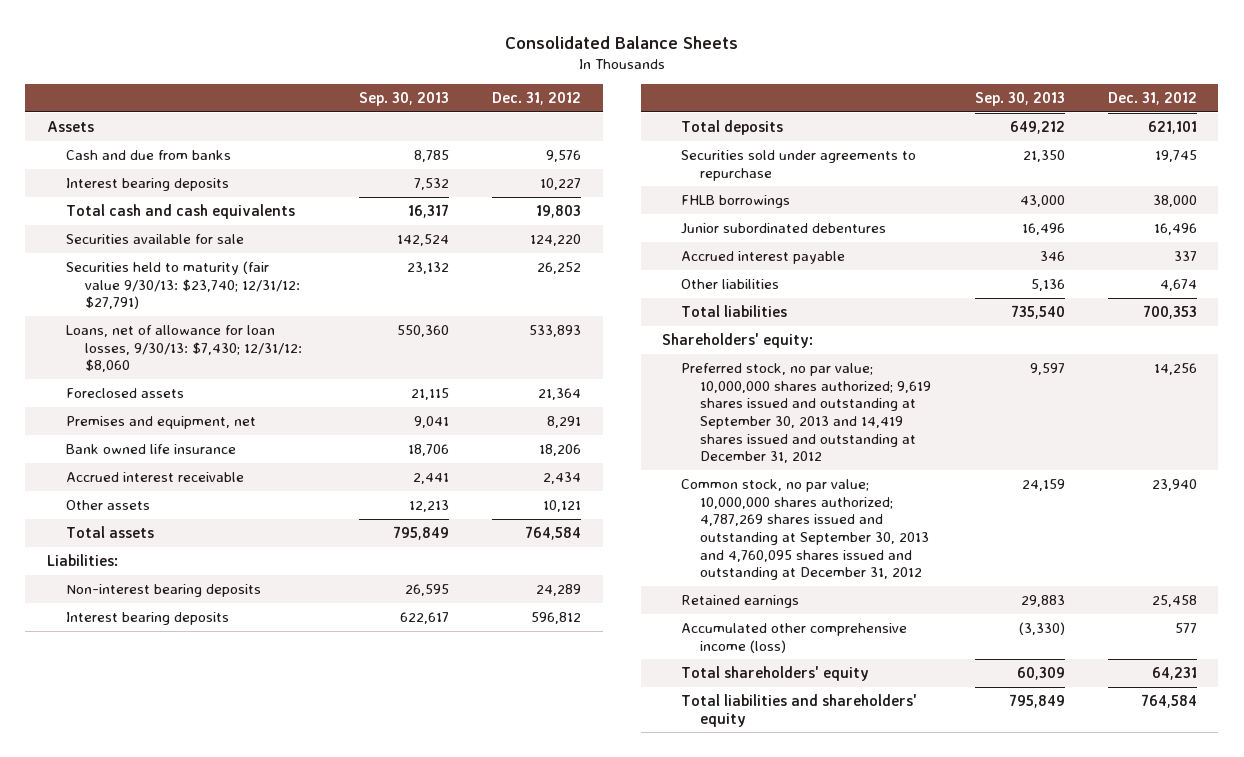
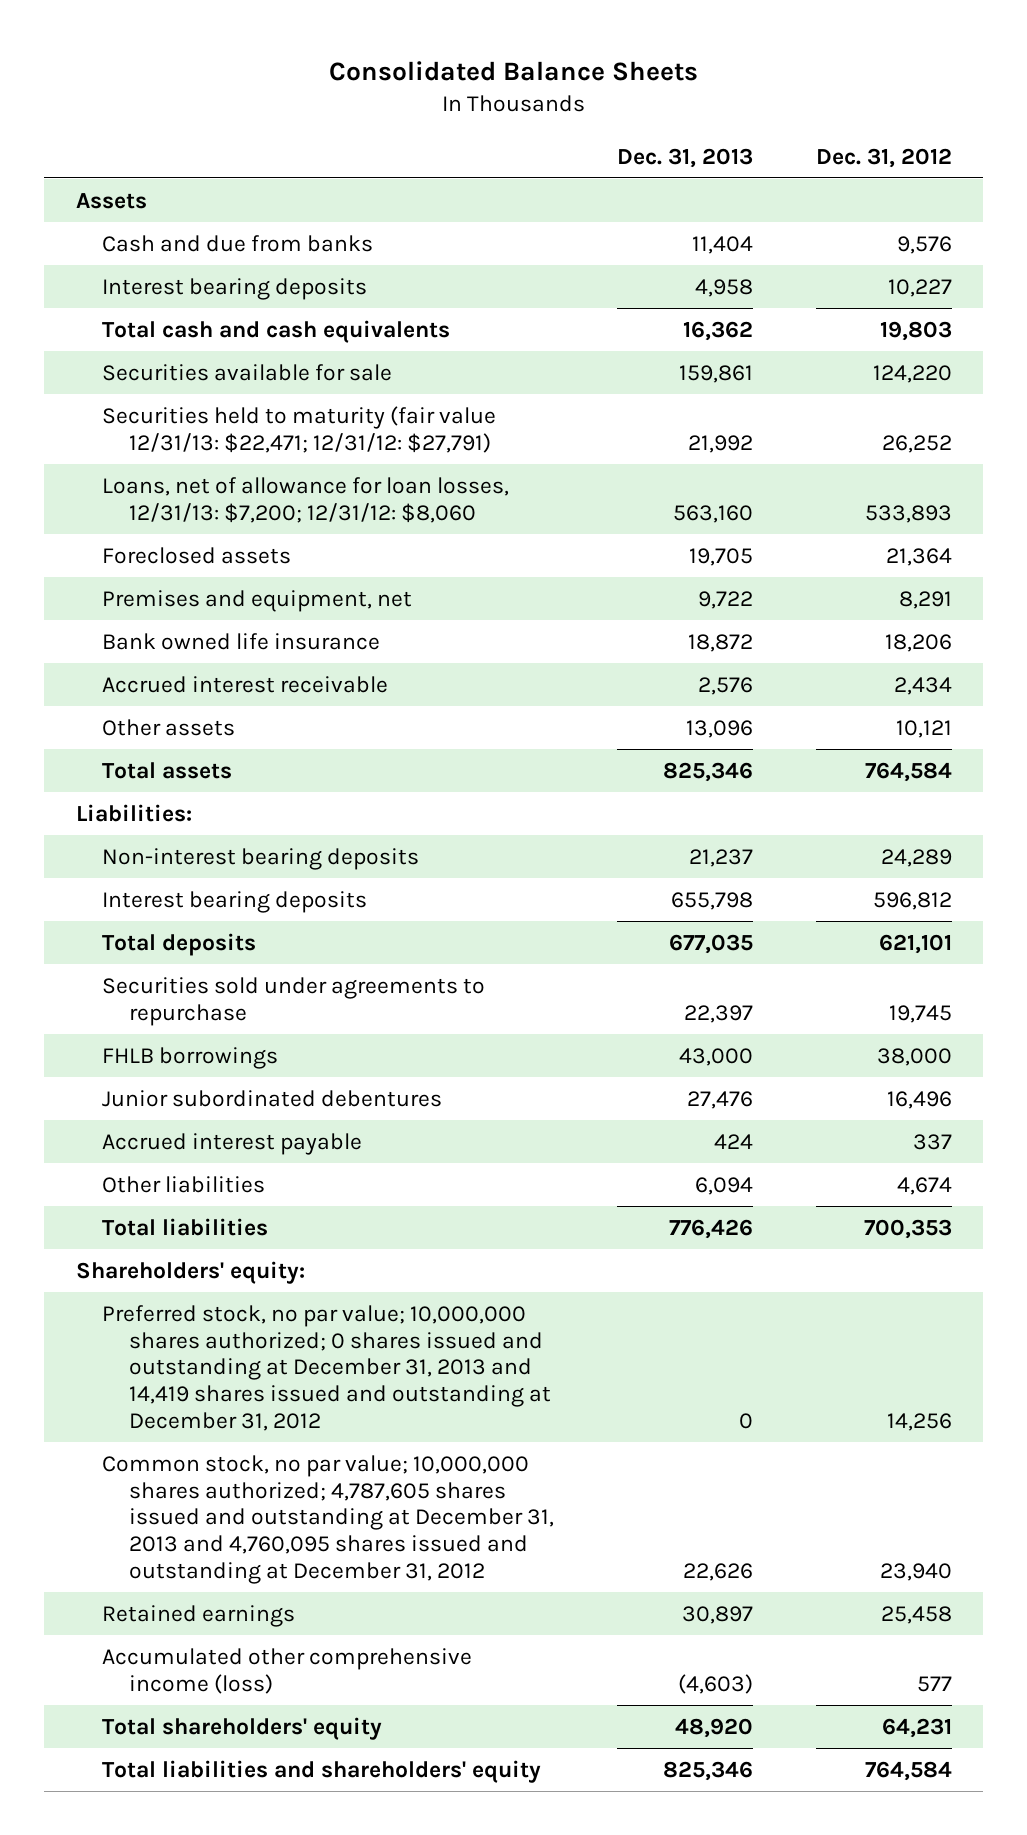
- | Sep. 30, 2013 | Dec. 31, 2012
+ | Dec. 31, 2013 | Dec. 31, 2012
- Securities held to maturity (fair value 9/30/13: $23,740; 12/31/12: $27,791) | 23,132 | 26,252
- Loans, net of allowance for loan losses, 9/30/13: $7,430; 12/31/12: $8,060 | 550,360 | 533,893
+ Securities held to maturity (fair value 12/31/13: $22,471; 12/31/12: $27,791) | 21,992 | 26,252
+ Loans, net of allowance for loan losses, 12/31/13: $7,200; 12/31/12: $8,060 | 563,160 | 533,893
- Preferred stock, no par value; 10,000,000 shares authorized; 9,619 shares issued and outstanding at September 30, 2013 and 14,419 shares issued and outstanding at December 31, 2012 | 9,597 | 14,256
- Common stock, no par value; 10,000,000 shares authorized; 4,787,269 shares issued and outstanding at September 30, 2013 and 4,760,095 shares issued and outstanding at December 31, 2012 | 24,159 | 23,940
+ Preferred stock, no par value; 10,000,000 shares authorized; 0 shares issued and outstanding at December 31, 2013 and 14,419 shares issued and outstanding at December 31, 2012 | 0 | 14,256
+ Common stock, no par value; 10,000,000 shares authorized; 4,787,605 shares issued and outstanding at December 31, 2013 and 4,760,095 shares issued and outstanding at December 31, 2012 | 22,626 | 23,940

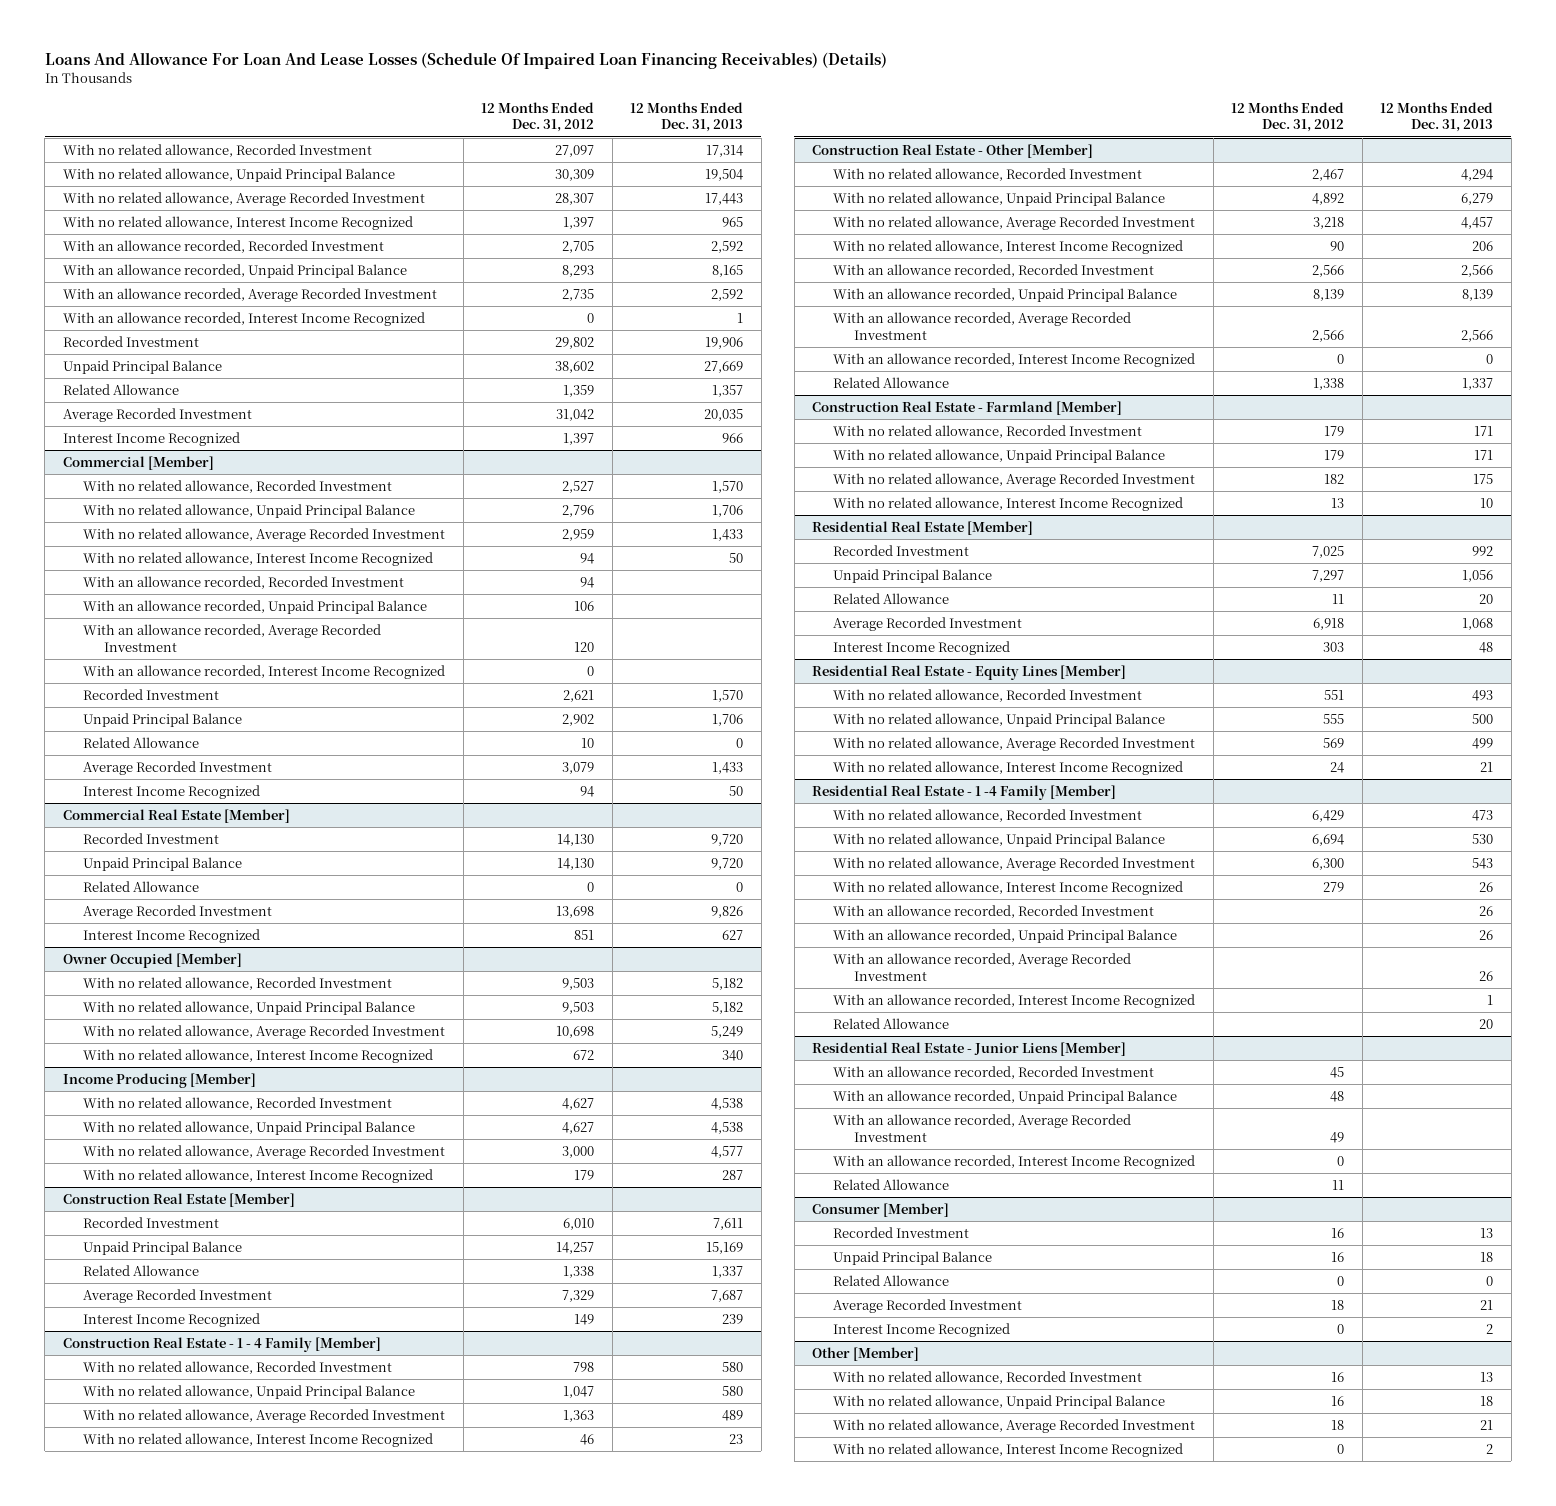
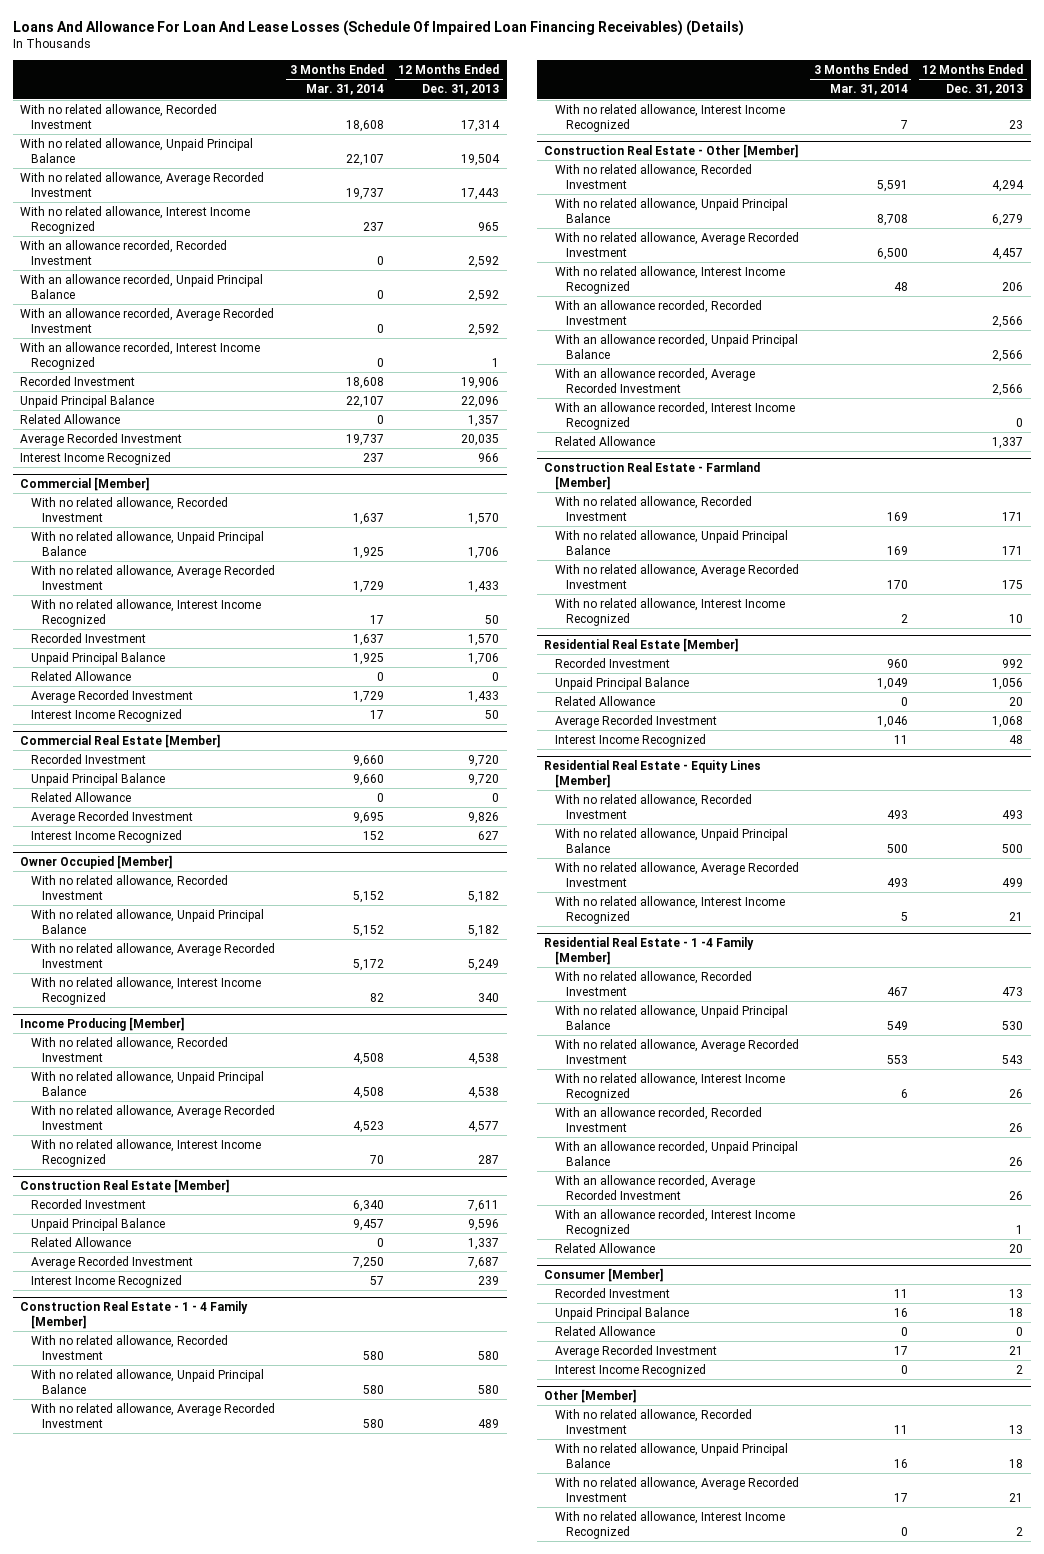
- | 12 Months Ended Dec. 31, 2012 | 12 Months Ended Dec. 31, 2013
+ | 3 Months Ended Mar. 31, 2014 | 12 Months Ended Dec. 31, 2013
- With an allowance recorded, Unpaid Principal Balance | 8,293 | 8,165
+ With an allowance recorded, Unpaid Principal Balance | 0 | 2,592
- Unpaid Principal Balance | 38,602 | 27,669
+ Unpaid Principal Balance | 22,107 | 22,096
@ Commercial [Member]
- With an allowance recorded, Recorded Investment | 94 |
- With an allowance recorded, Unpaid Principal Balance | 106 |
- With an allowance recorded, Average Recorded Investment | 120 |
- With an allowance recorded, Interest Income Recognized | 0 |
@ Construction Real Estate [Member]
- Unpaid Principal Balance | 14,257 | 15,169
+ Unpaid Principal Balance | 9,457 | 9,596
@ Construction Real Estate - Other [Member]
- With an allowance recorded, Unpaid Principal Balance | 8,139 | 8,139
+ With an allowance recorded, Unpaid Principal Balance | | 2,566
- Residential Real Estate - Junior Liens [Member]
- With an allowance recorded, Recorded Investment | 45 |
- With an allowance recorded, Unpaid Principal Balance | 48 |
- With an allowance recorded, Average Recorded Investment | 49 |
- With an allowance recorded, Interest Income Recognized | 0 |
- Related Allowance | 11 |

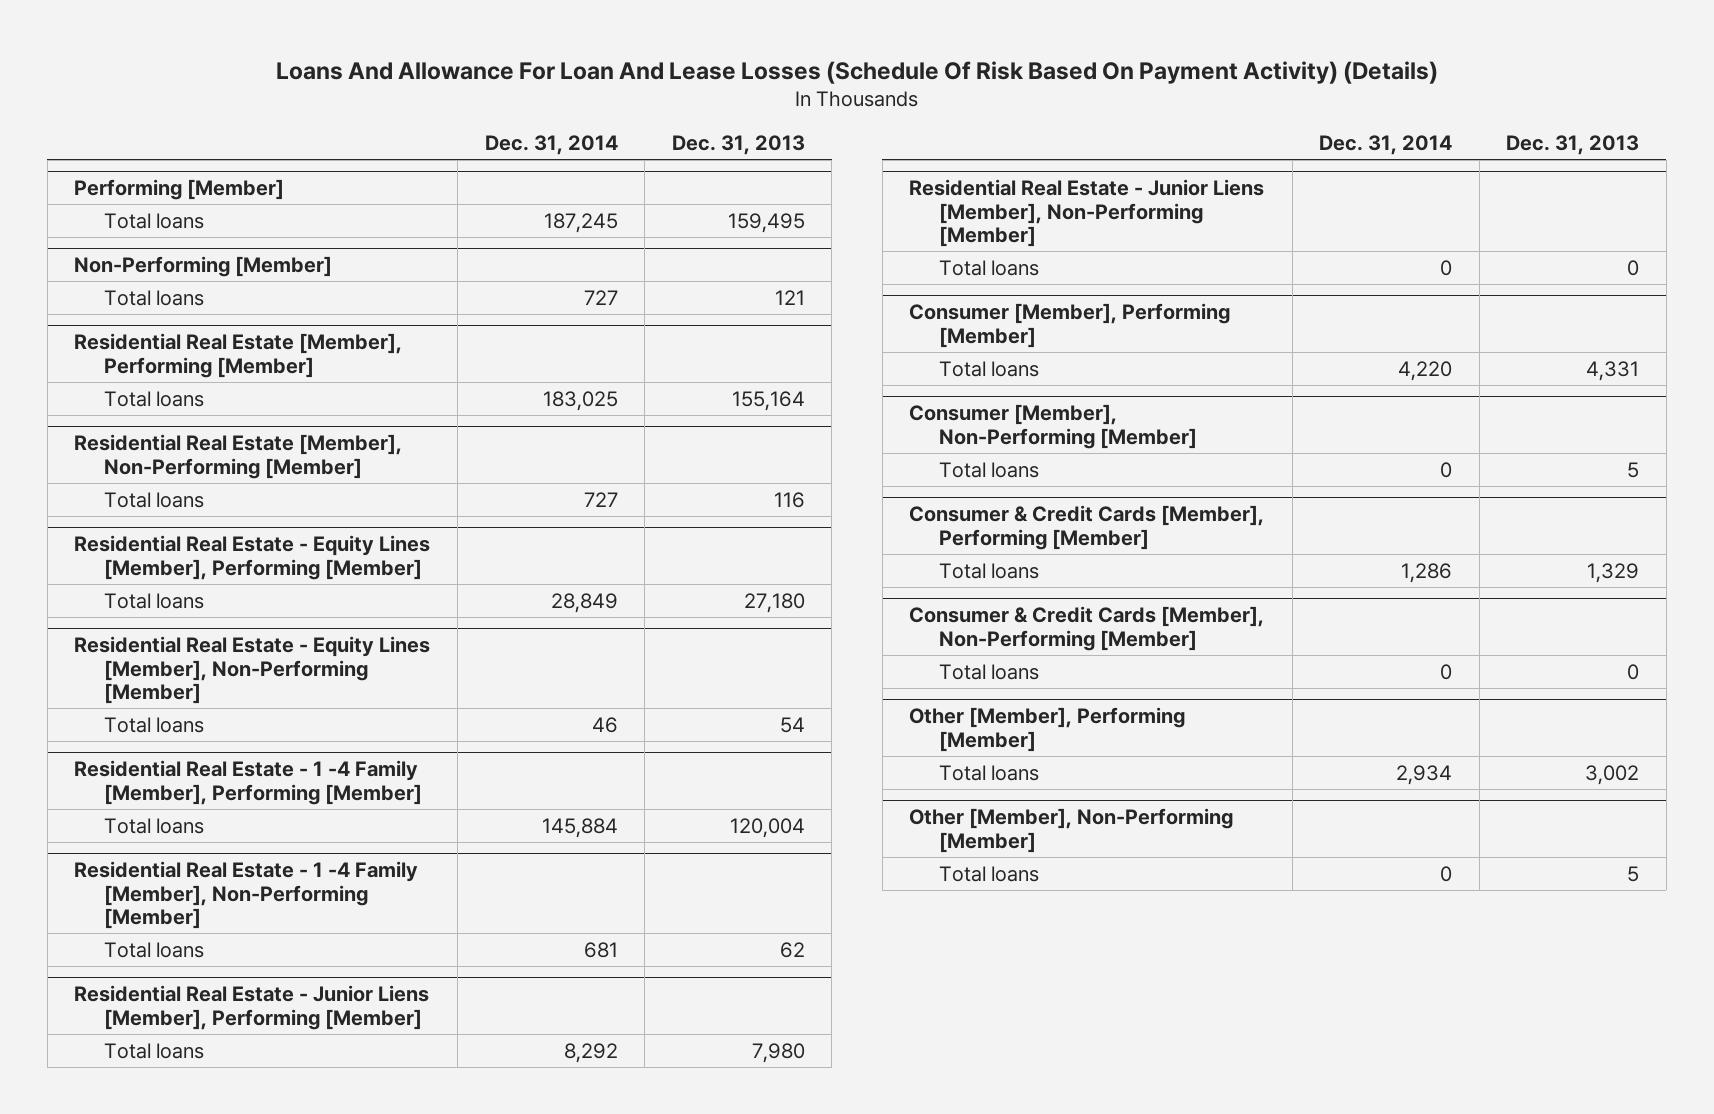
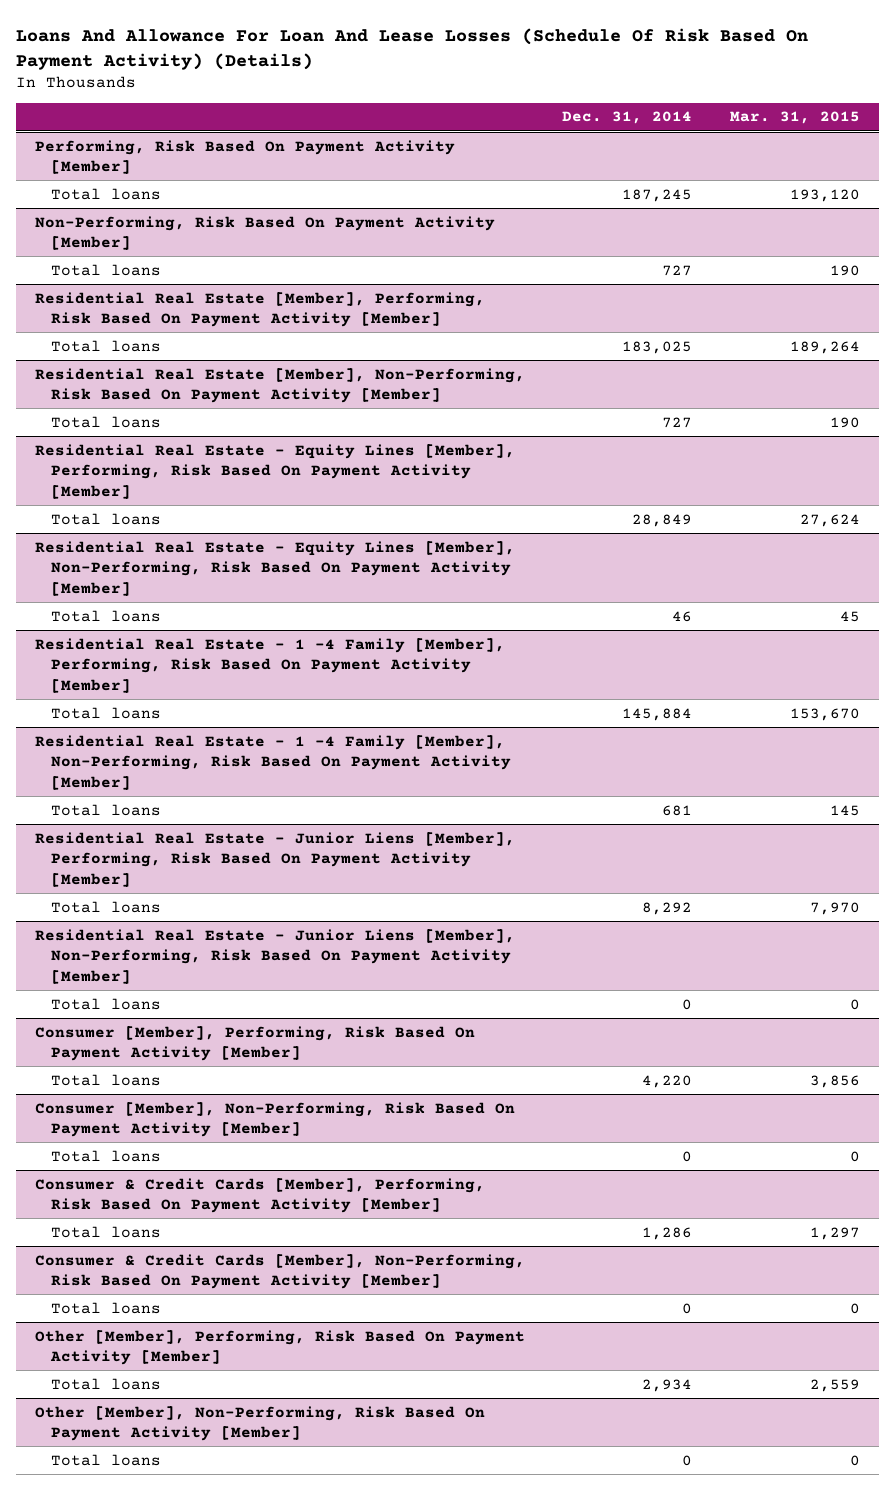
- | Dec. 31, 2014 | Dec. 31, 2013
+ | Dec. 31, 2014 | Mar. 31, 2015
- Performing [Member]
+ Performing, Risk Based On Payment Activity [Member]
- Non-Performing [Member]
+ Non-Performing, Risk Based On Payment Activity [Member]
- Residential Real Estate [Member], Performing [Member]
+ Residential Real Estate [Member], Performing, Risk Based On Payment Activity [Member]
- Residential Real Estate [Member], Non-Performing [Member]
+ Residential Real Estate [Member], Non-Performing, Risk Based On Payment Activity [Member]
- Residential Real Estate - Equity Lines [Member], Performing [Member]
+ Residential Real Estate - Equity Lines [Member], Performing, Risk Based On Payment Activity [Member]
- Residential Real Estate - Equity Lines [Member], Non-Performing [Member]
+ Residential Real Estate - Equity Lines [Member], Non-Performing, Risk Based On Payment Activity [Member]
- Residential Real Estate - 1 -4 Family [Member], Performing [Member]
+ Residential Real Estate - 1 -4 Family [Member], Performing, Risk Based On Payment Activity [Member]
- Residential Real Estate - 1 -4 Family [Member], Non-Performing [Member]
+ Residential Real Estate - 1 -4 Family [Member], Non-Performing, Risk Based On Payment Activity [Member]
- Residential Real Estate - Junior Liens [Member], Performing [Member]
+ Residential Real Estate - Junior Liens [Member], Performing, Risk Based On Payment Activity [Member]
- Residential Real Estate - Junior Liens [Member], Non-Performing [Member]
+ Residential Real Estate - Junior Liens [Member], Non-Performing, Risk Based On Payment Activity [Member]
- Consumer [Member], Performing [Member]
+ Consumer [Member], Performing, Risk Based On Payment Activity [Member]
- Consumer [Member], Non-Performing [Member]
+ Consumer [Member], Non-Performing, Risk Based On Payment Activity [Member]
- Consumer & Credit Cards [Member], Performing [Member]
+ Consumer & Credit Cards [Member], Performing, Risk Based On Payment Activity [Member]
- Consumer & Credit Cards [Member], Non-Performing [Member]
+ Consumer & Credit Cards [Member], Non-Performing, Risk Based On Payment Activity [Member]
- Other [Member], Performing [Member]
+ Other [Member], Performing, Risk Based On Payment Activity [Member]
- Other [Member], Non-Performing [Member]
+ Other [Member], Non-Performing, Risk Based On Payment Activity [Member]

